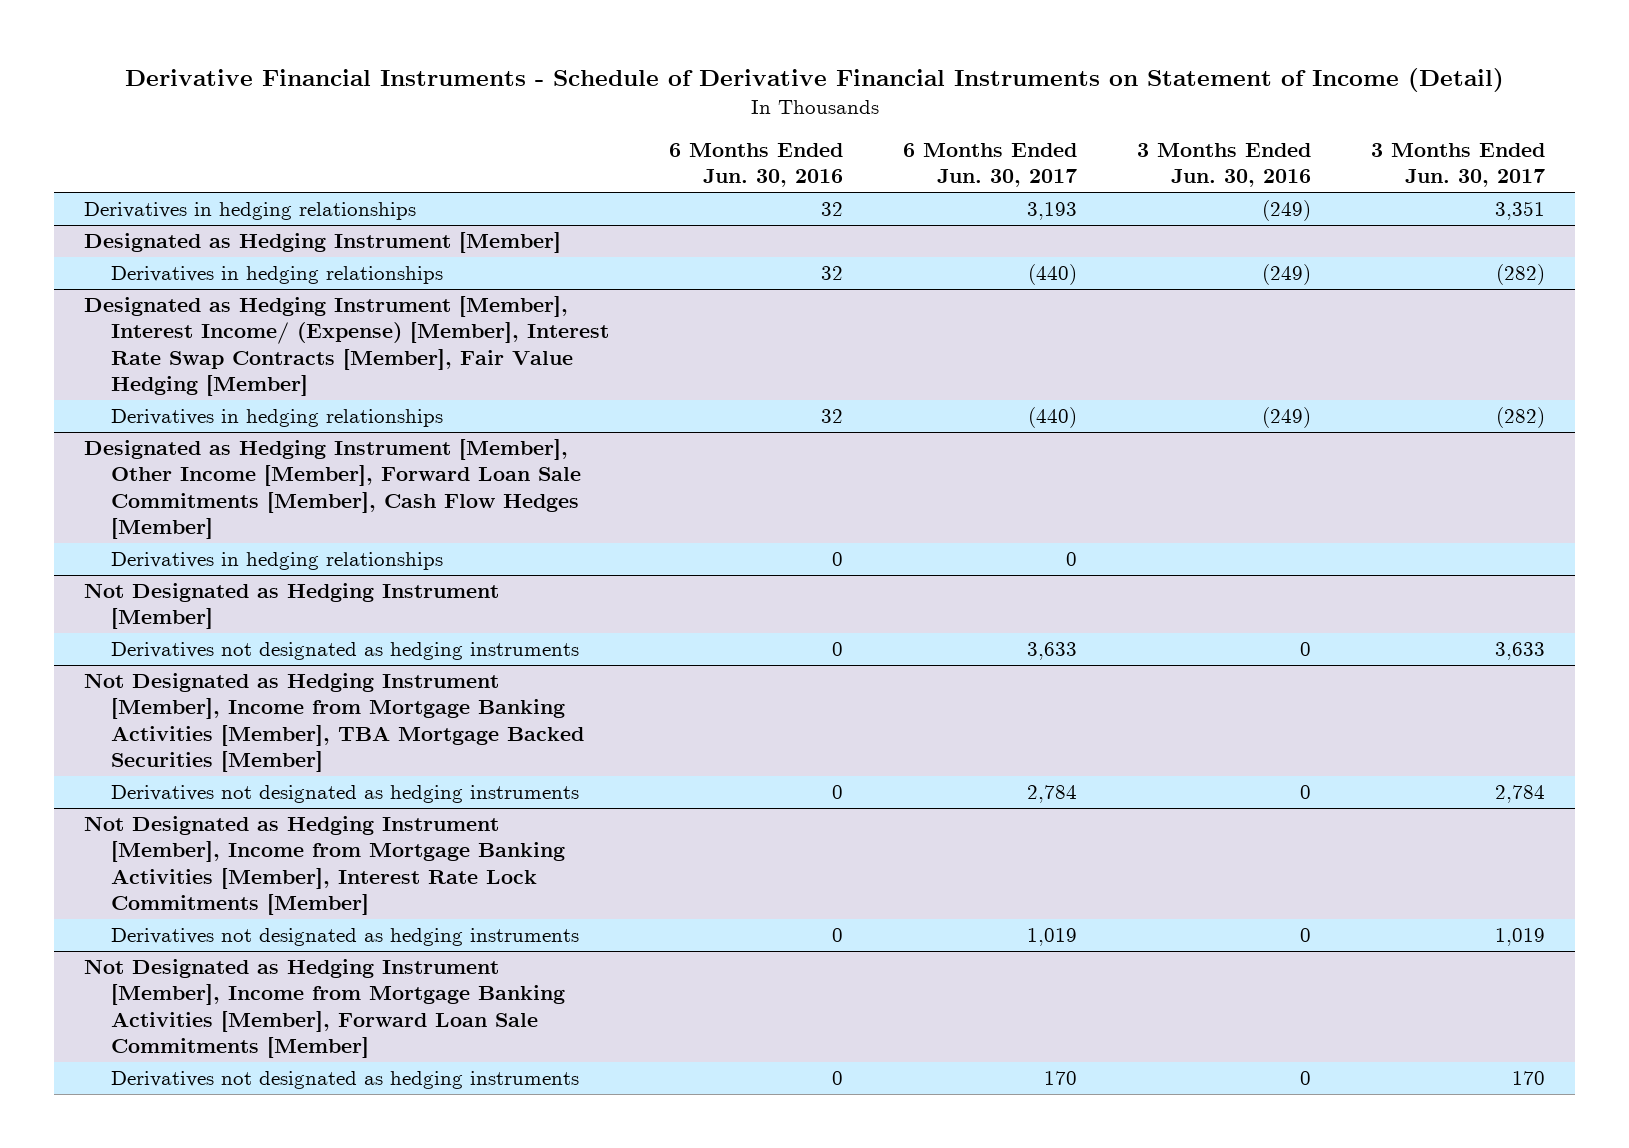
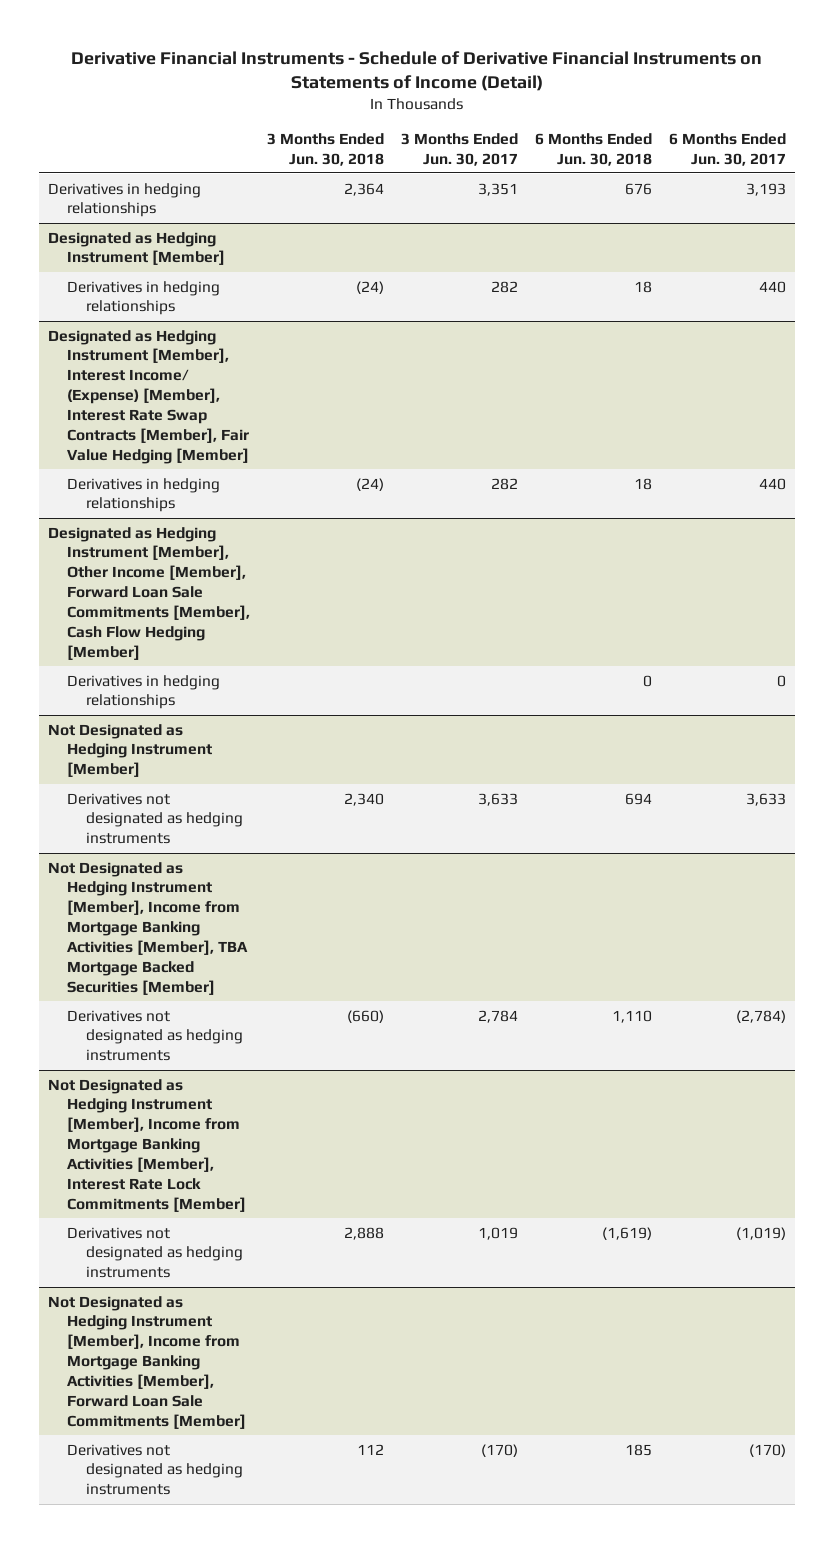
- Derivative Financial Instruments - Schedule of Derivative Financial Instruments on Statement of Income (Detail)
+ Derivative Financial Instruments - Schedule of Derivative Financial Instruments on Statements of Income (Detail)
- | 6 Months Ended Jun. 30, 2016 | 6 Months Ended Jun. 30, 2017 | 3 Months Ended Jun. 30, 2016 | 3 Months Ended Jun. 30, 2017
+ | 3 Months Ended Jun. 30, 2018 | 3 Months Ended Jun. 30, 2017 | 6 Months Ended Jun. 30, 2018 | 6 Months Ended Jun. 30, 2017
@ Designated as Hedging Instrument [Member]
- Derivatives in hedging relationships | 32 | (440) | (249) | (282)
+ Derivatives in hedging relationships | (24) | 282 | 18 | 440
@ Designated as Hedging Instrument [Member], Interest Income/ (Expense) [Member], Interest Rate Swap Contracts [Member], Fair Value Hedging [Member]
- Derivatives in hedging relationships | 32 | (440) | (249) | (282)
- Designated as Hedging Instrument [Member], Other Income [Member], Forward Loan Sale Commitments [Member], Cash Flow Hedges [Member]
@ Designated as Hedging Instrument [Member], Interest Income/ (Expense) [Member], Interest Rate Swap Contracts [Member], Fair Value Hedging [Member]
+ Derivatives in hedging relationships | (24) | 282 | 18 | 440
+ Designated as Hedging Instrument [Member], Other Income [Member], Forward Loan Sale Commitments [Member], Cash Flow Hedging [Member]
@ Not Designated as Hedging Instrument [Member], Income from Mortgage Banking Activities [Member], TBA Mortgage Backed Securities [Member]
- Derivatives not designated as hedging instruments | 0 | 2,784 | 0 | 2,784
+ Derivatives not designated as hedging instruments | (660) | 2,784 | 1,110 | (2,784)
@ Not Designated as Hedging Instrument [Member], Income from Mortgage Banking Activities [Member], Interest Rate Lock Commitments [Member]
- Derivatives not designated as hedging instruments | 0 | 1,019 | 0 | 1,019
+ Derivatives not designated as hedging instruments | 2,888 | 1,019 | (1,619) | (1,019)
@ Not Designated as Hedging Instrument [Member], Income from Mortgage Banking Activities [Member], Forward Loan Sale Commitments [Member]
- Derivatives not designated as hedging instruments | 0 | 170 | 0 | 170
+ Derivatives not designated as hedging instruments | 112 | (170) | 185 | (170)

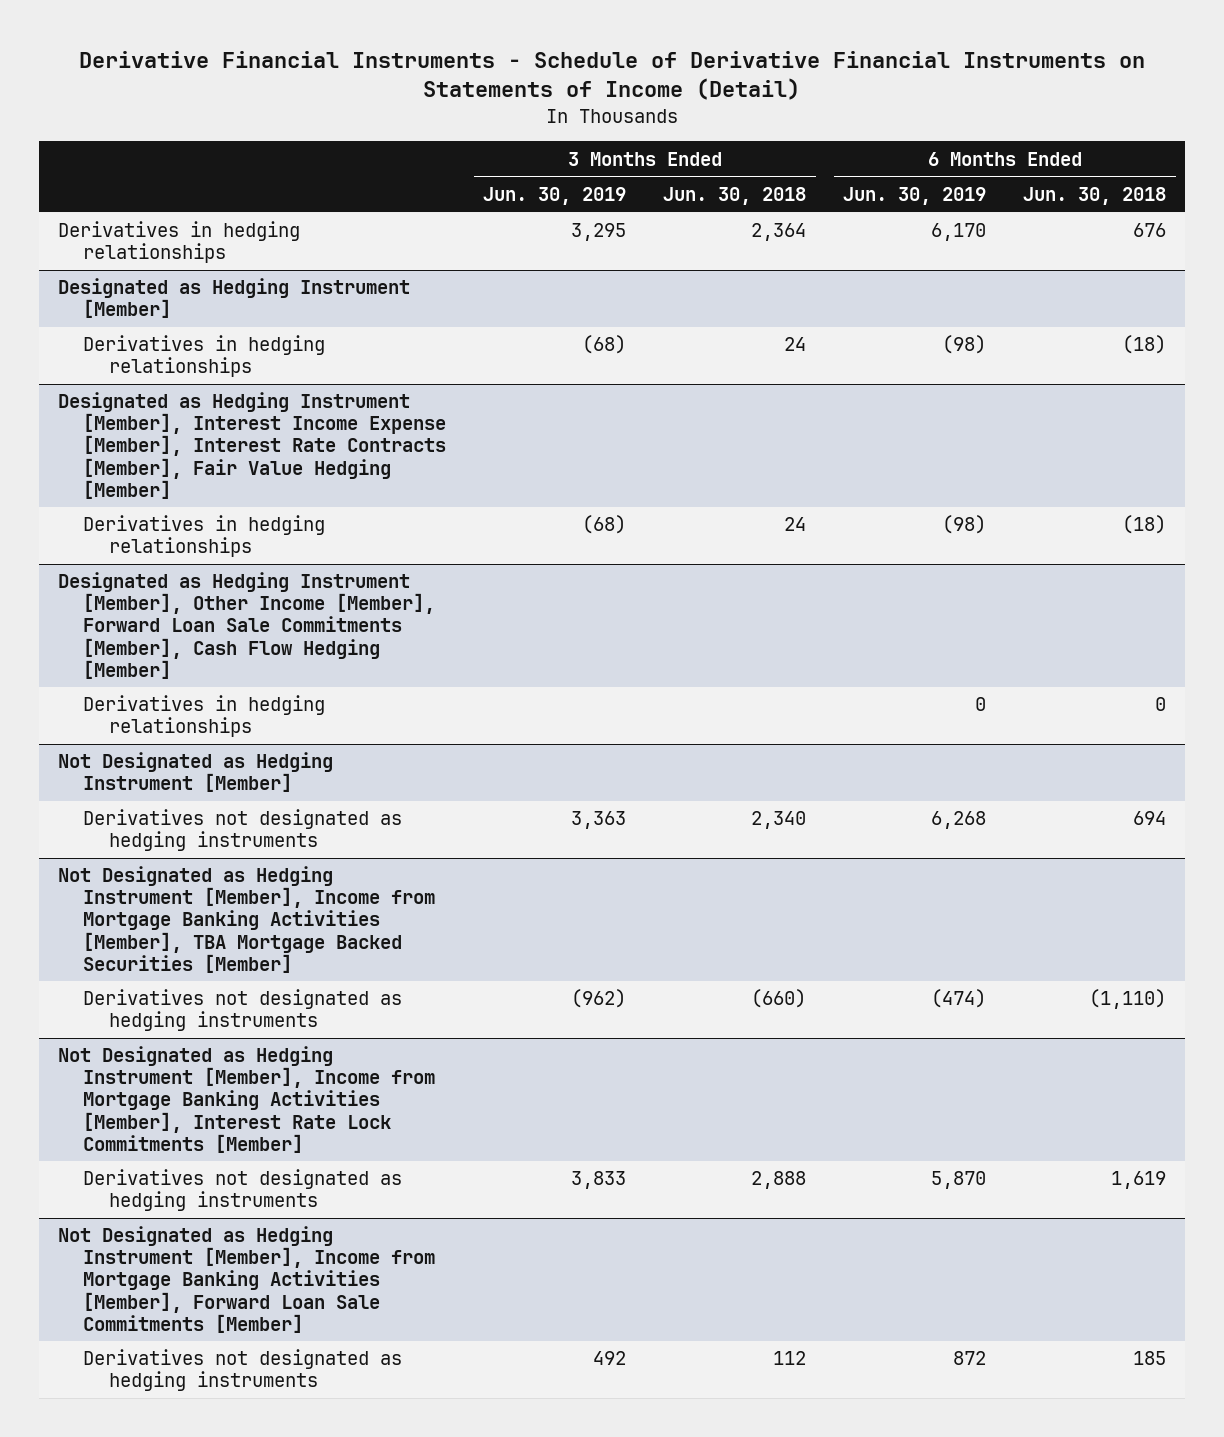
- | 3 Months Ended Jun. 30, 2018 | 3 Months Ended Jun. 30, 2017 | 6 Months Ended Jun. 30, 2018 | 6 Months Ended Jun. 30, 2017
+ | 3 Months Ended Jun. 30, 2019 | 3 Months Ended Jun. 30, 2018 | 6 Months Ended Jun. 30, 2019 | 6 Months Ended Jun. 30, 2018
@ Designated as Hedging Instrument [Member]
- Derivatives in hedging relationships | (24) | 282 | 18 | 440
- Designated as Hedging Instrument [Member], Interest Income/ (Expense) [Member], Interest Rate Swap Contracts [Member], Fair Value Hedging [Member]
- Derivatives in hedging relationships | (24) | 282 | 18 | 440
@ Designated as Hedging Instrument [Member]
+ Derivatives in hedging relationships | (68) | 24 | (98) | (18)
+ Designated as Hedging Instrument [Member], Interest Income Expense [Member], Interest Rate Contracts [Member], Fair Value Hedging [Member]
+ Derivatives in hedging relationships | (68) | 24 | (98) | (18)
@ Not Designated as Hedging Instrument [Member], Income from Mortgage Banking Activities [Member], TBA Mortgage Backed Securities [Member]
- Derivatives not designated as hedging instruments | (660) | 2,784 | 1,110 | (2,784)
+ Derivatives not designated as hedging instruments | (962) | (660) | (474) | (1,110)
@ Not Designated as Hedging Instrument [Member], Income from Mortgage Banking Activities [Member], Interest Rate Lock Commitments [Member]
- Derivatives not designated as hedging instruments | 2,888 | 1,019 | (1,619) | (1,019)
+ Derivatives not designated as hedging instruments | 3,833 | 2,888 | 5,870 | 1,619

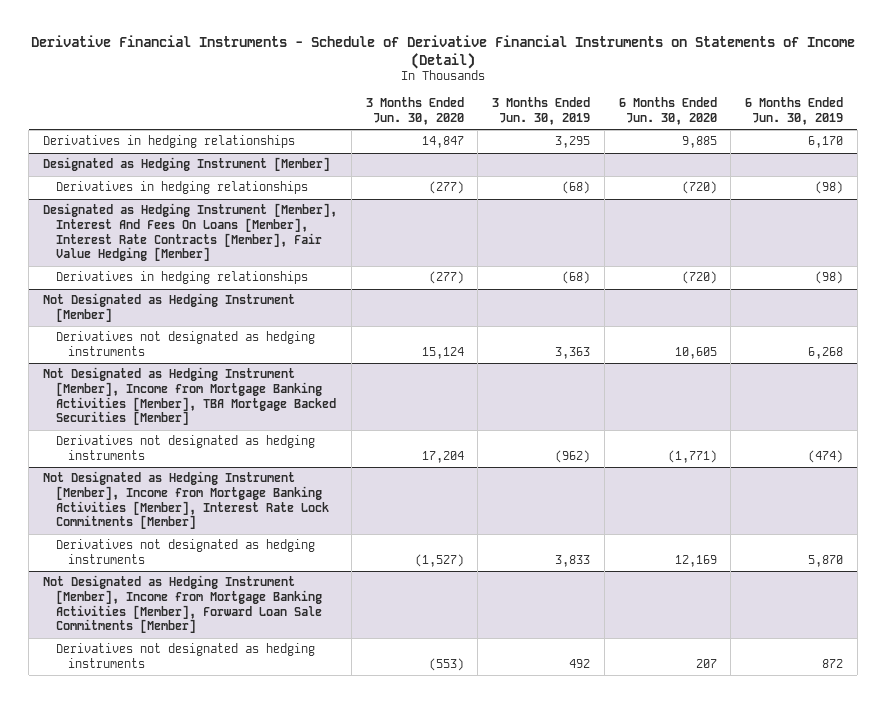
- | 3 Months Ended Jun. 30, 2019 | 3 Months Ended Jun. 30, 2018 | 6 Months Ended Jun. 30, 2019 | 6 Months Ended Jun. 30, 2018
+ | 3 Months Ended Jun. 30, 2020 | 3 Months Ended Jun. 30, 2019 | 6 Months Ended Jun. 30, 2020 | 6 Months Ended Jun. 30, 2019
- Designated as Hedging Instrument [Member], Interest Income Expense [Member], Interest Rate Contracts [Member], Fair Value Hedging [Member]
+ Designated as Hedging Instrument [Member], Interest And Fees On Loans [Member], Interest Rate Contracts [Member], Fair Value Hedging [Member]
- Designated as Hedging Instrument [Member], Other Income [Member], Forward Loan Sale Commitments [Member], Cash Flow Hedging [Member]
- Derivatives in hedging relationships | | | 0 | 0

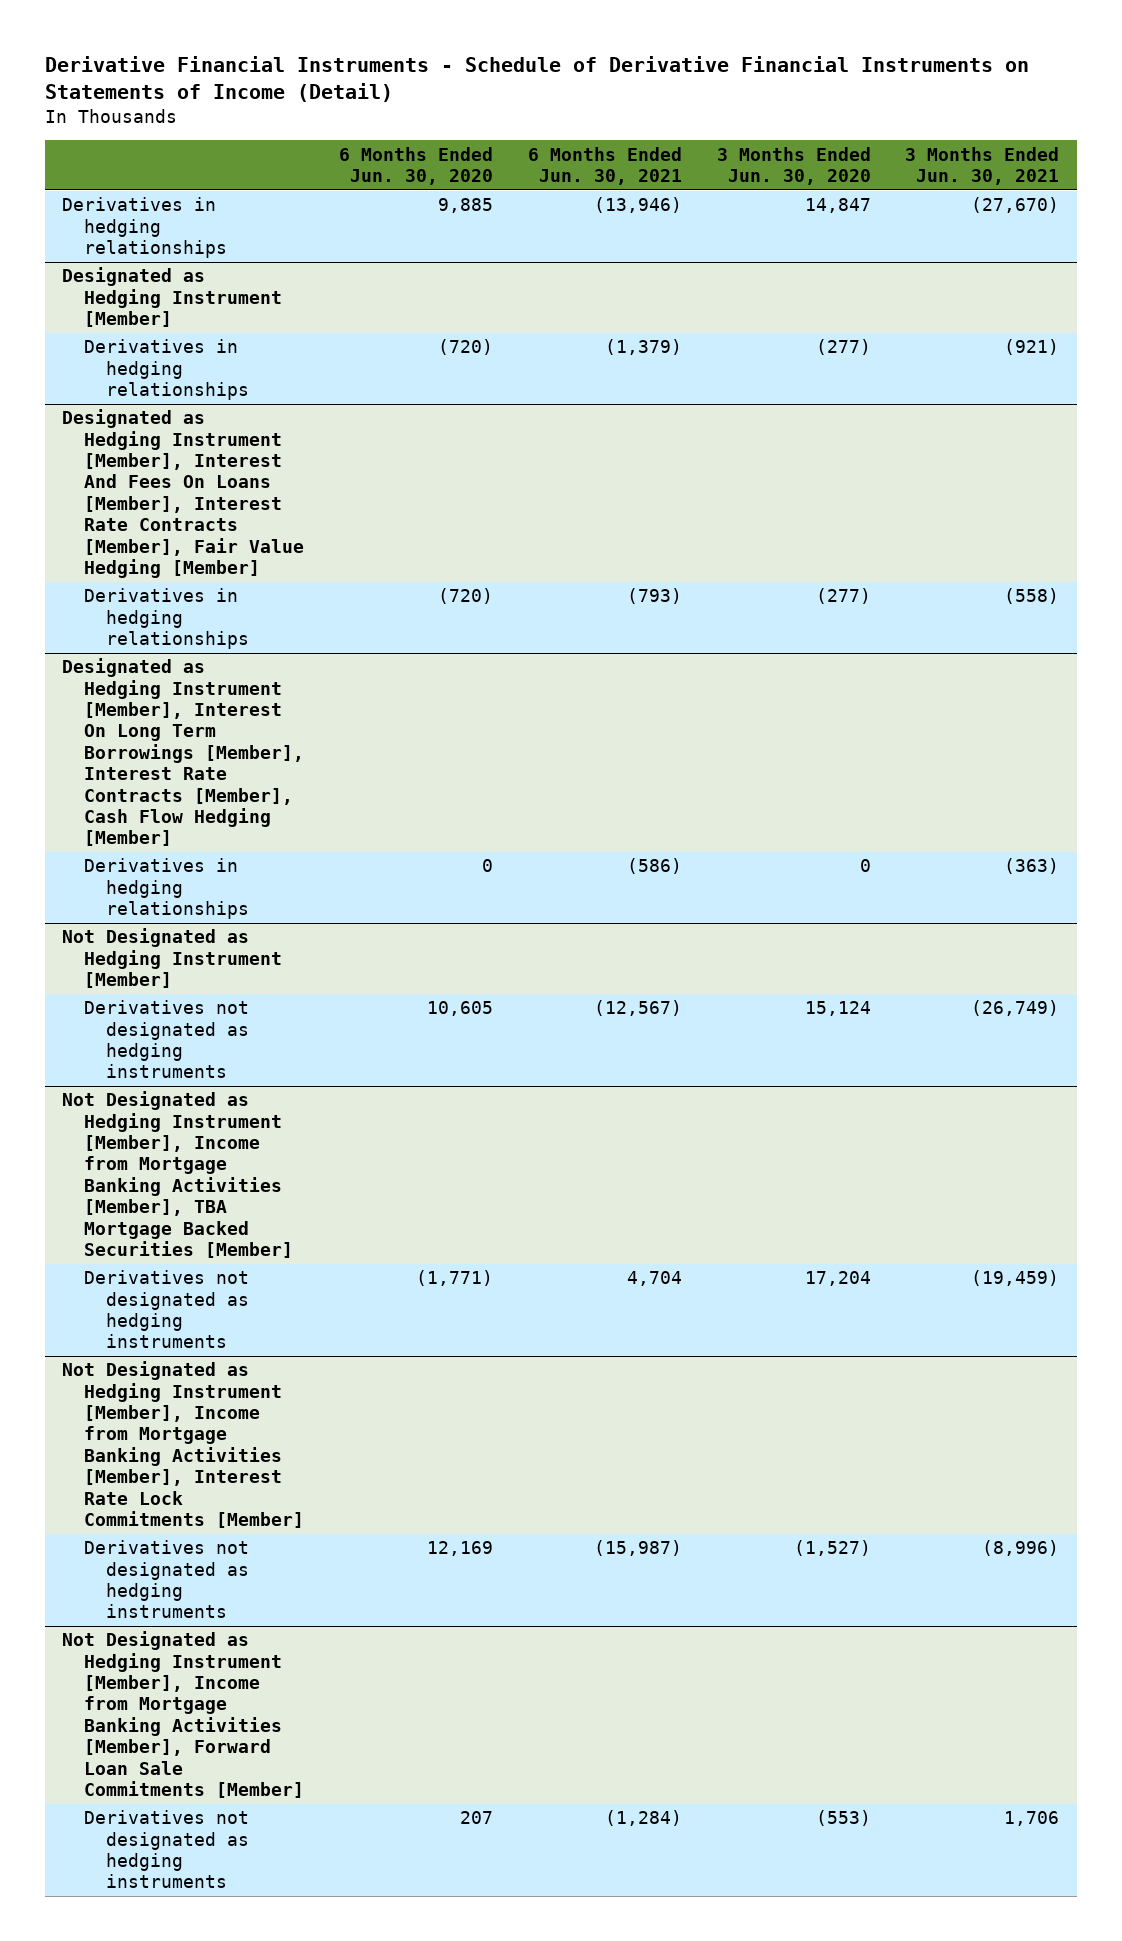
- | 3 Months Ended Jun. 30, 2020 | 3 Months Ended Jun. 30, 2019 | 6 Months Ended Jun. 30, 2020 | 6 Months Ended Jun. 30, 2019
+ | 6 Months Ended Jun. 30, 2020 | 6 Months Ended Jun. 30, 2021 | 3 Months Ended Jun. 30, 2020 | 3 Months Ended Jun. 30, 2021
+ Designated as Hedging Instrument [Member], Interest On Long Term Borrowings [Member], Interest Rate Contracts [Member], Cash Flow Hedging [Member]
+ Derivatives in hedging relationships | 0 | (586) | 0 | (363)

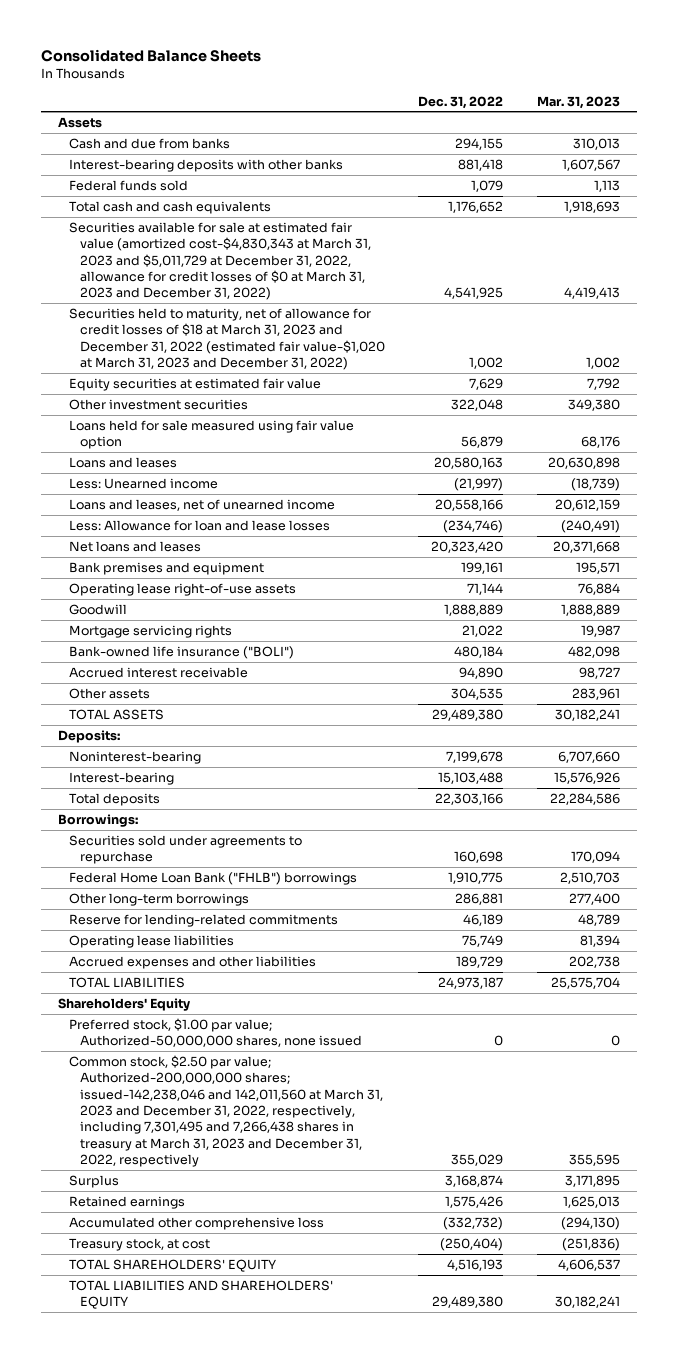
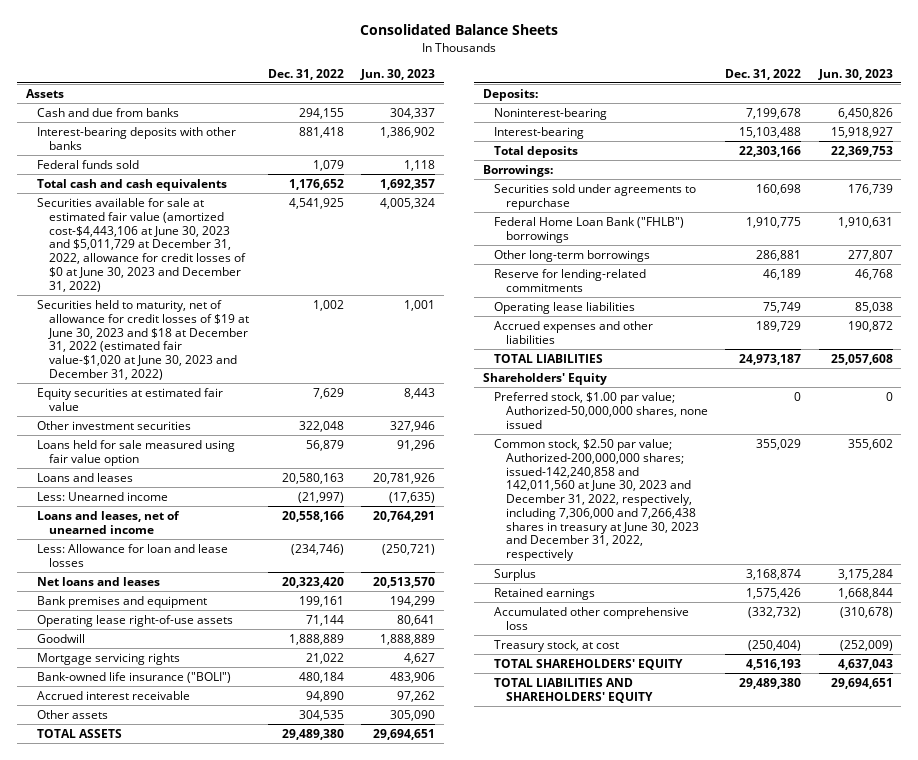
- | Dec. 31, 2022 | Mar. 31, 2023
+ | Dec. 31, 2022 | Jun. 30, 2023
- Securities available for sale at estimated fair value (amortized cost-$4,830,343 at March 31, 2023 and $5,011,729 at December 31, 2022, allowance for credit losses of $0 at March 31, 2023 and December 31, 2022) | 4,541,925 | 4,419,413
- Securities held to maturity, net of allowance for credit losses of $18 at March 31, 2023 and December 31, 2022 (estimated fair value-$1,020 at March 31, 2023 and December 31, 2022) | 1,002 | 1,002
+ Securities available for sale at estimated fair value (amortized cost-$4,443,106 at June 30, 2023 and $5,011,729 at December 31, 2022, allowance for credit losses of $0 at June 30, 2023 and December 31, 2022) | 4,541,925 | 4,005,324
+ Securities held to maturity, net of allowance for credit losses of $19 at June 30, 2023 and $18 at December 31, 2022 (estimated fair value-$1,020 at June 30, 2023 and December 31, 2022) | 1,002 | 1,001
- Common stock, $2.50 par value; Authorized-200,000,000 shares; issued-142,238,046 and 142,011,560 at March 31, 2023 and December 31, 2022, respectively, including 7,301,495 and 7,266,438 shares in treasury at March 31, 2023 and December 31, 2022, respectively | 355,029 | 355,595
+ Common stock, $2.50 par value; Authorized-200,000,000 shares; issued-142,240,858 and 142,011,560 at June 30, 2023 and December 31, 2022, respectively, including 7,306,000 and 7,266,438 shares in treasury at June 30, 2023 and December 31, 2022, respectively | 355,029 | 355,602

